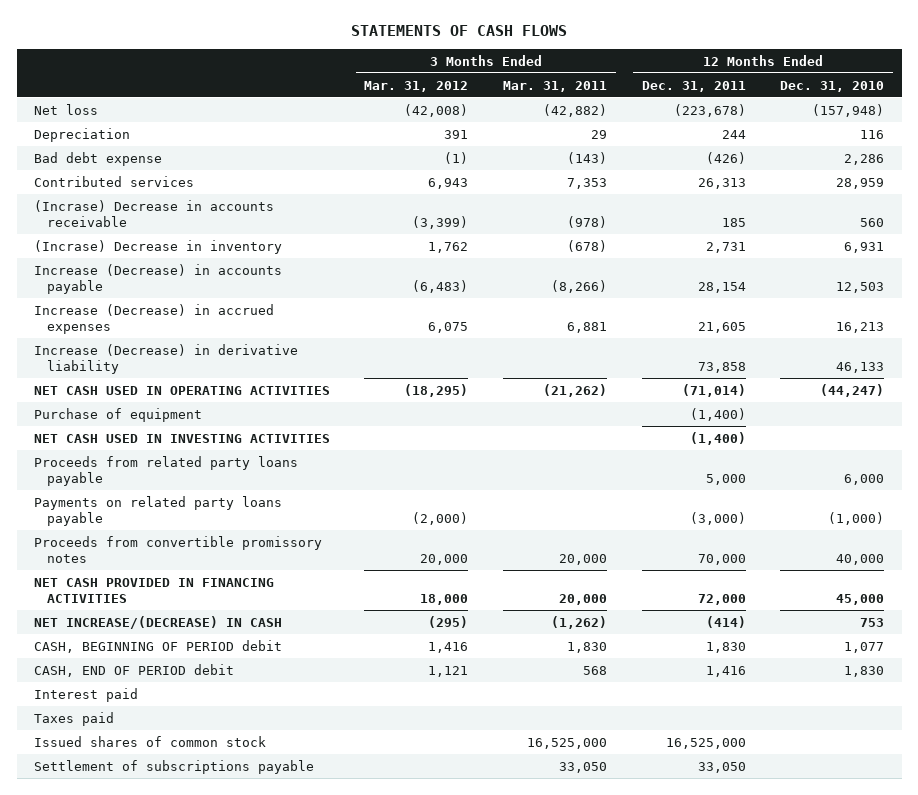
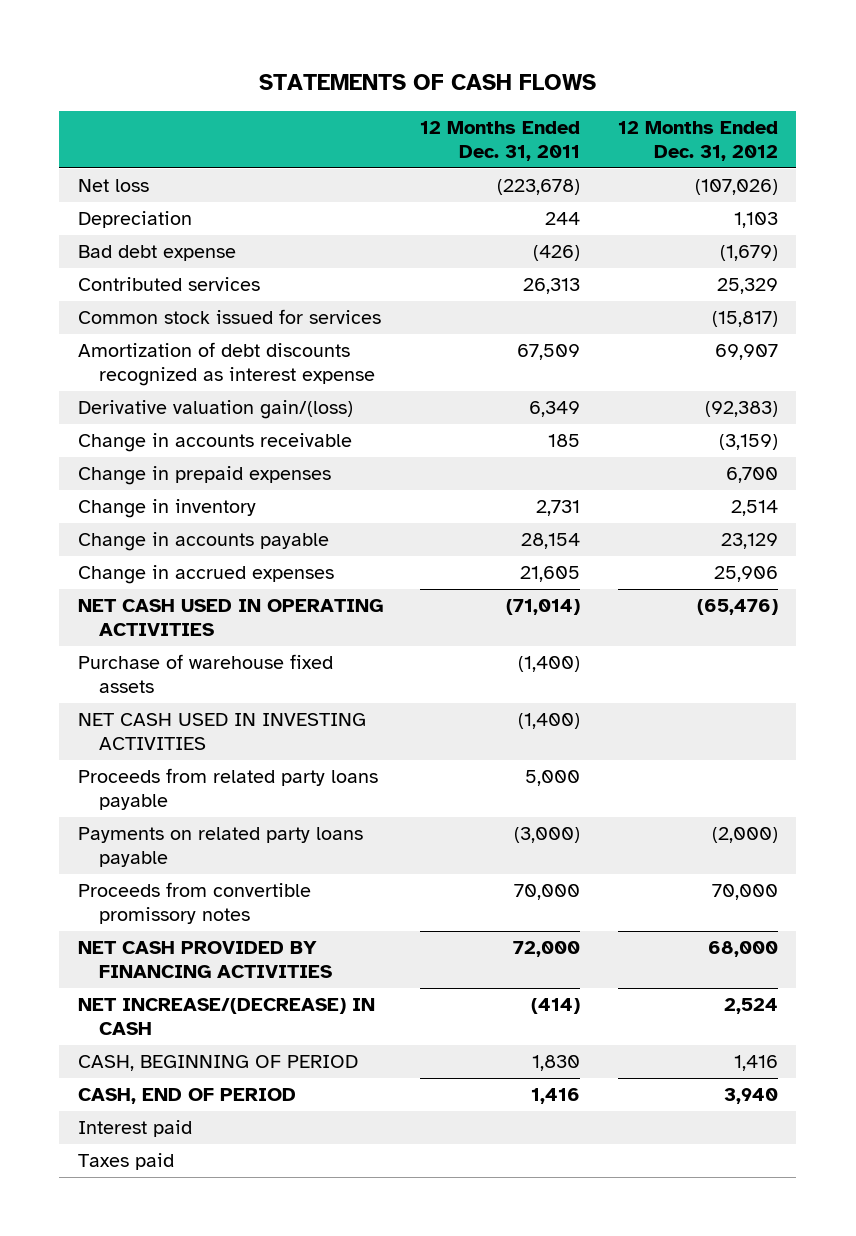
- | 3 Months Ended Mar. 31, 2012 | 3 Months Ended Mar. 31, 2011 | 12 Months Ended Dec. 31, 2011 | 12 Months Ended Dec. 31, 2010
+ | 12 Months Ended Dec. 31, 2011 | 12 Months Ended Dec. 31, 2012
- (Incrase) Decrease in accounts receivable | (3,399) | (978) | 185 | 560
- (Incrase) Decrease in inventory | 1,762 | (678) | 2,731 | 6,931
- Increase (Decrease) in accounts payable | (6,483) | (8,266) | 28,154 | 12,503
- Increase (Decrease) in accrued expenses | 6,075 | 6,881 | 21,605 | 16,213
- Increase (Decrease) in derivative liability | | | 73,858 | 46,133
+ Common stock issued for services | | (15,817)
+ Amortization of debt discounts recognized as interest expense | 67,509 | 69,907
+ Derivative valuation gain/(loss) | 6,349 | (92,383)
+ Change in accounts receivable | 185 | (3,159)
+ Change in prepaid expenses | | 6,700
+ Change in inventory | 2,731 | 2,514
+ Change in accounts payable | 28,154 | 23,129
+ Change in accrued expenses | 21,605 | 25,906
- Purchase of equipment | | | (1,400) |
+ Purchase of warehouse fixed assets | (1,400) |
- NET CASH PROVIDED IN FINANCING ACTIVITIES | 18,000 | 20,000 | 72,000 | 45,000
+ NET CASH PROVIDED BY FINANCING ACTIVITIES | 72,000 | 68,000
- CASH, BEGINNING OF PERIOD debit | 1,416 | 1,830 | 1,830 | 1,077
- CASH, END OF PERIOD debit | 1,121 | 568 | 1,416 | 1,830
+ CASH, BEGINNING OF PERIOD | 1,830 | 1,416
+ CASH, END OF PERIOD | 1,416 | 3,940
- Issued shares of common stock | | 16,525,000 | 16,525,000 |
- Settlement of subscriptions payable | | 33,050 | 33,050 |

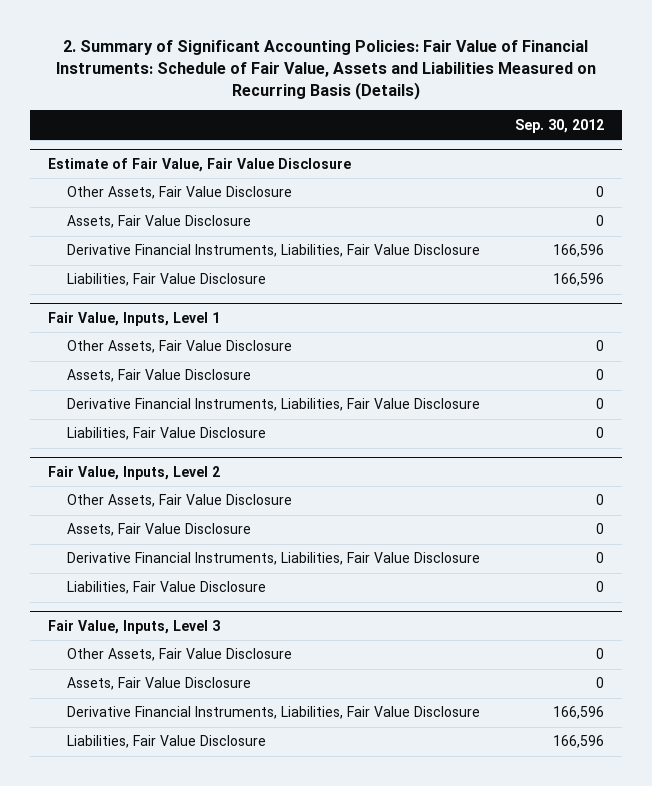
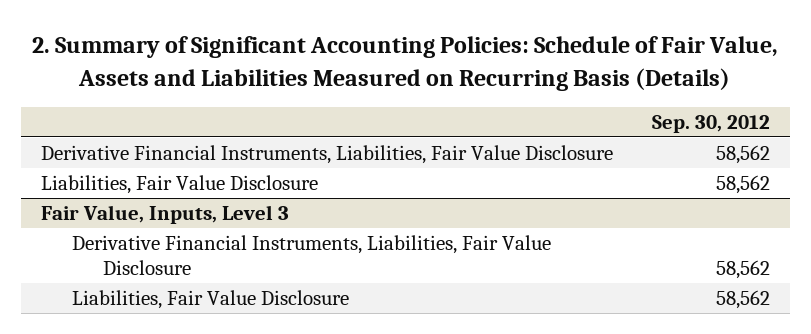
- 2. Summary of Significant Accounting Policies: Fair Value of Financial Instruments: Schedule of Fair Value, Assets and Liabilities Measured on Recurring Basis (Details)
+ 2. Summary of Significant Accounting Policies: Schedule of Fair Value, Assets and Liabilities Measured on Recurring Basis (Details)
- Estimate of Fair Value, Fair Value Disclosure
- Other Assets, Fair Value Disclosure | 0
- Assets, Fair Value Disclosure | 0
- Derivative Financial Instruments, Liabilities, Fair Value Disclosure | 166,596
- Liabilities, Fair Value Disclosure | 166,596
- Fair Value, Inputs, Level 1
- Other Assets, Fair Value Disclosure | 0
- Assets, Fair Value Disclosure | 0
- Derivative Financial Instruments, Liabilities, Fair Value Disclosure | 0
- Liabilities, Fair Value Disclosure | 0
- Fair Value, Inputs, Level 2
- Other Assets, Fair Value Disclosure | 0
- Assets, Fair Value Disclosure | 0
- Derivative Financial Instruments, Liabilities, Fair Value Disclosure | 0
- Liabilities, Fair Value Disclosure | 0
+ Derivative Financial Instruments, Liabilities, Fair Value Disclosure | 58,562
+ Liabilities, Fair Value Disclosure | 58,562
@ Fair Value, Inputs, Level 3
- Other Assets, Fair Value Disclosure | 0
- Assets, Fair Value Disclosure | 0
- Derivative Financial Instruments, Liabilities, Fair Value Disclosure | 166,596
- Liabilities, Fair Value Disclosure | 166,596
+ Derivative Financial Instruments, Liabilities, Fair Value Disclosure | 58,562
+ Liabilities, Fair Value Disclosure | 58,562

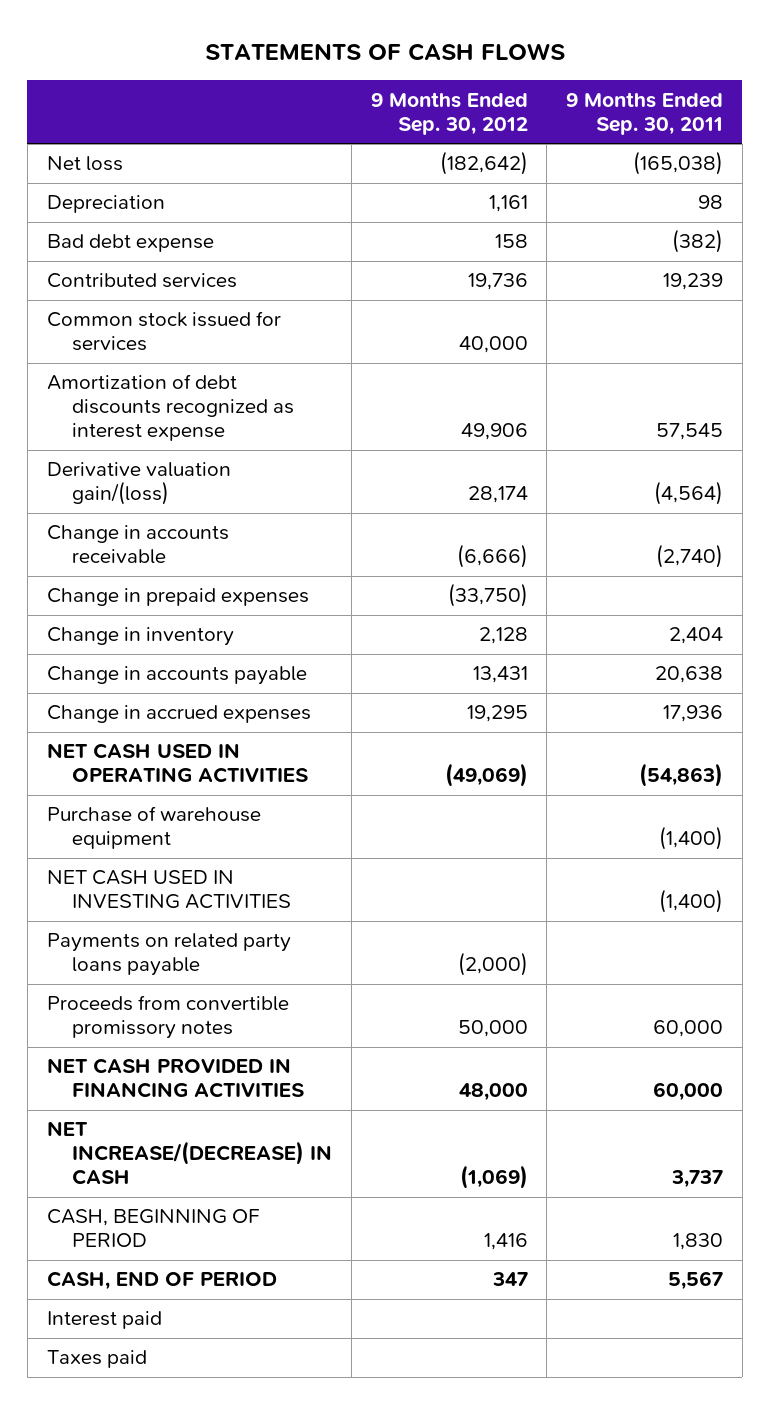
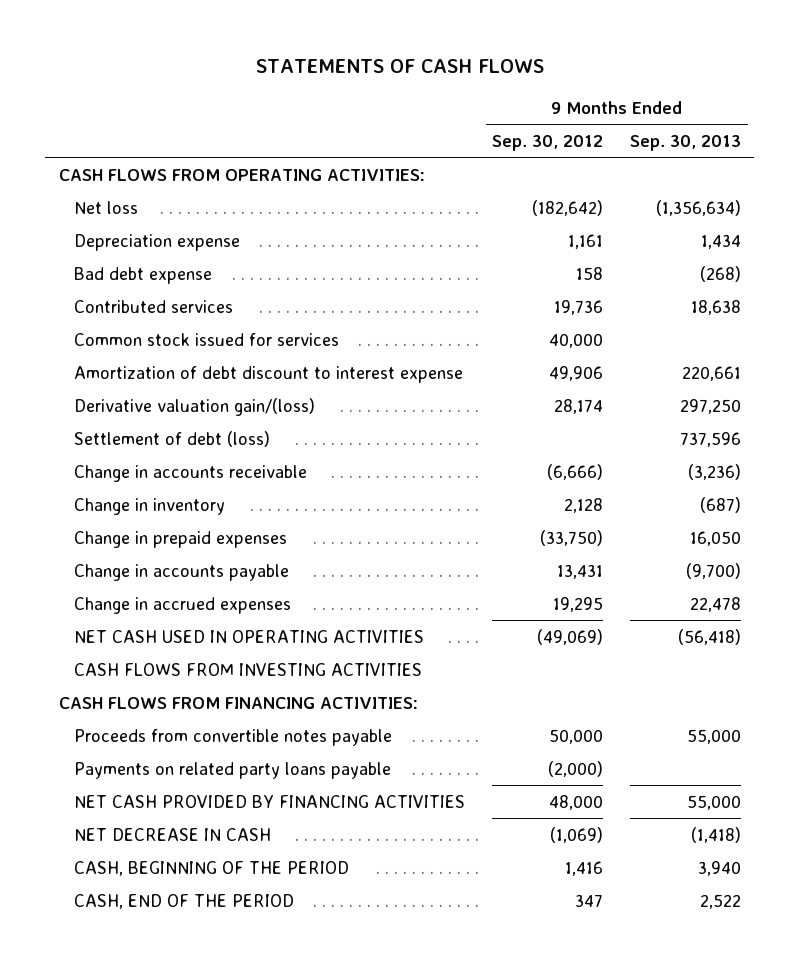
- | 9 Months Ended Sep. 30, 2012 | 9 Months Ended Sep. 30, 2011
+ | 9 Months Ended Sep. 30, 2012 | 9 Months Ended Sep. 30, 2013
+ CASH FLOWS FROM OPERATING ACTIVITIES:
- Depreciation | 1,161 | 98
+ Depreciation expense | 1,161 | 1,434
- Amortization of debt discounts recognized as interest expense | 49,906 | 57,545
+ Amortization of debt discount to interest expense | 49,906 | 220,661
+ Settlement of debt (loss) | | 737,596
moved down: Change in prepaid expenses | (33,750) | 16,050
- Purchase of warehouse equipment | | (1,400)
- NET CASH USED IN INVESTING ACTIVITIES | | (1,400)
+ CASH FLOWS FROM INVESTING ACTIVITIES
+ CASH FLOWS FROM FINANCING ACTIVITIES:
+ Proceeds from convertible notes payable | 50,000 | 55,000
- Proceeds from convertible promissory notes | 50,000 | 60,000
- NET CASH PROVIDED IN FINANCING ACTIVITIES | 48,000 | 60,000
- NET INCREASE/(DECREASE) IN CASH | (1,069) | 3,737
- CASH, BEGINNING OF PERIOD | 1,416 | 1,830
- CASH, END OF PERIOD | 347 | 5,567
- Interest paid
- Taxes paid
+ NET CASH PROVIDED BY FINANCING ACTIVITIES | 48,000 | 55,000
+ NET DECREASE IN CASH | (1,069) | (1,418)
+ CASH, BEGINNING OF THE PERIOD | 1,416 | 3,940
+ CASH, END OF THE PERIOD | 347 | 2,522

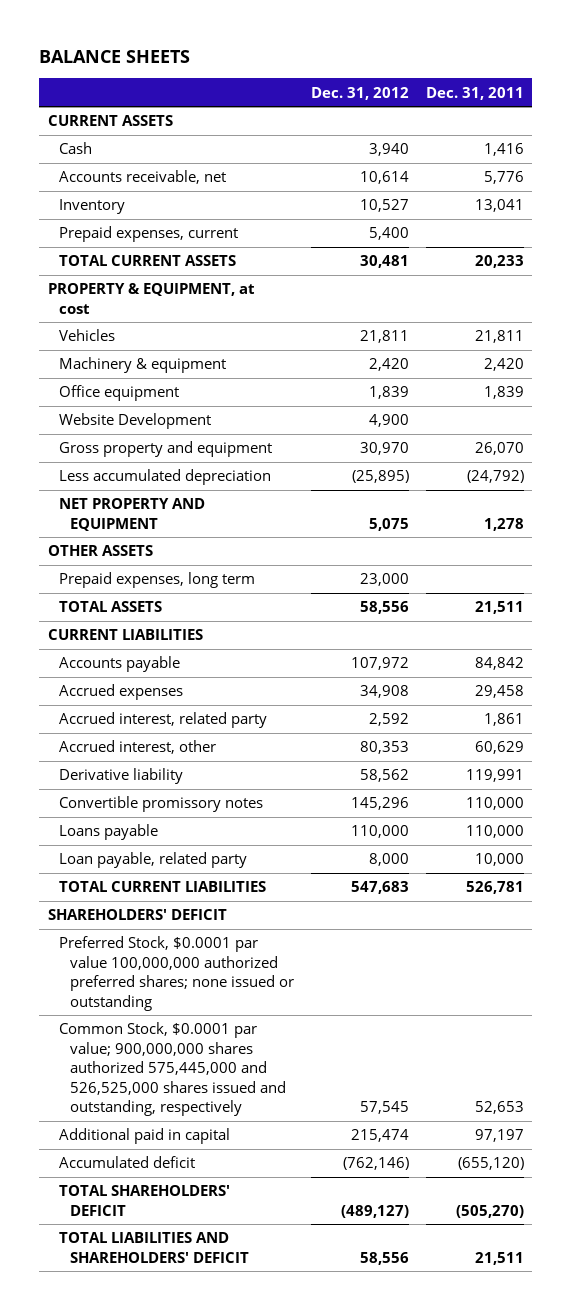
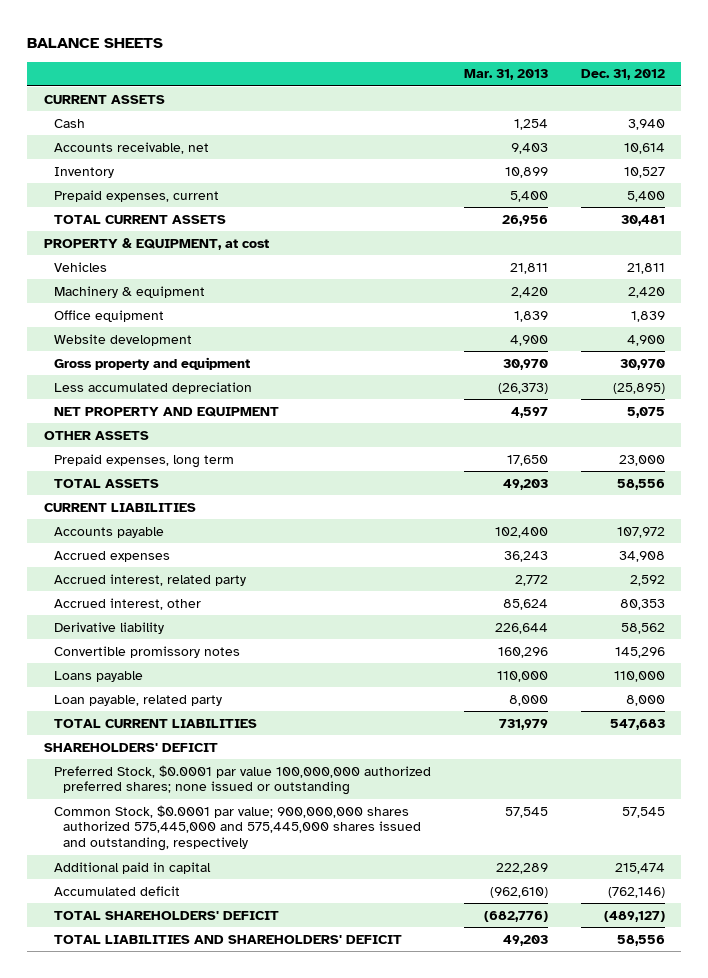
- | Dec. 31, 2012 | Dec. 31, 2011
+ | Mar. 31, 2013 | Dec. 31, 2012
- Website Development | 4,900 |
+ Website development | 4,900 | 4,900
- Common Stock, $0.0001 par value; 900,000,000 shares authorized 575,445,000 and 526,525,000 shares issued and outstanding, respectively | 57,545 | 52,653
+ Common Stock, $0.0001 par value; 900,000,000 shares authorized 575,445,000 and 575,445,000 shares issued and outstanding, respectively | 57,545 | 57,545

